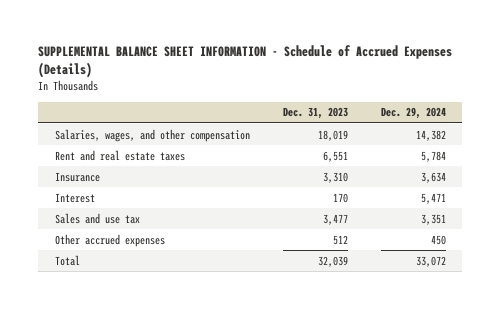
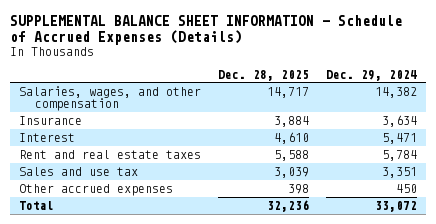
- | Dec. 31, 2023 | Dec. 29, 2024
+ | Dec. 28, 2025 | Dec. 29, 2024
moved down: Rent and real estate taxes | 5,588 | 5,784

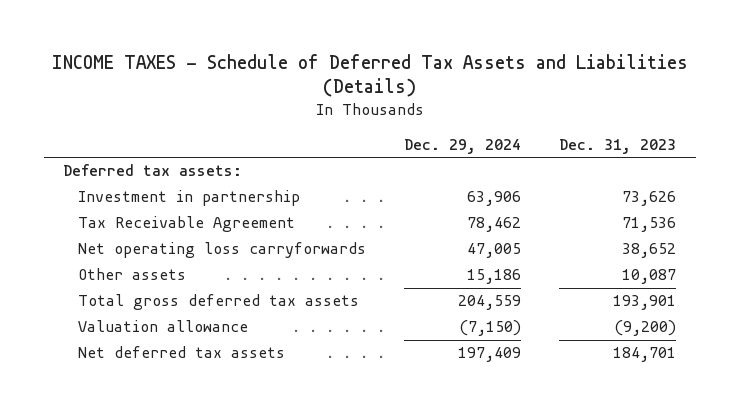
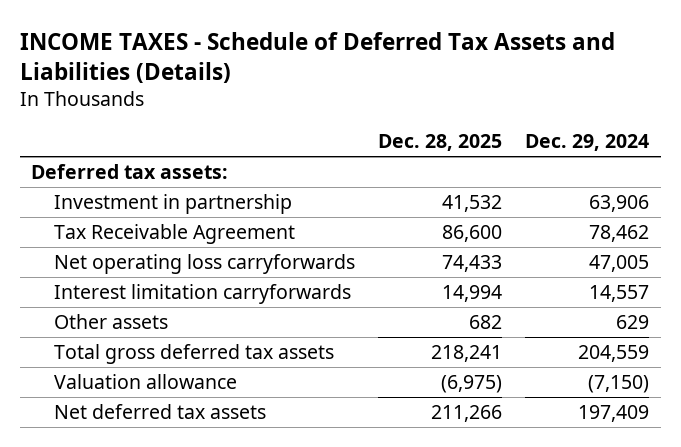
- | Dec. 29, 2024 | Dec. 31, 2023
+ | Dec. 28, 2025 | Dec. 29, 2024
- Other assets | 15,186 | 10,087
+ Interest limitation carryforwards | 14,994 | 14,557
+ Other assets | 682 | 629

